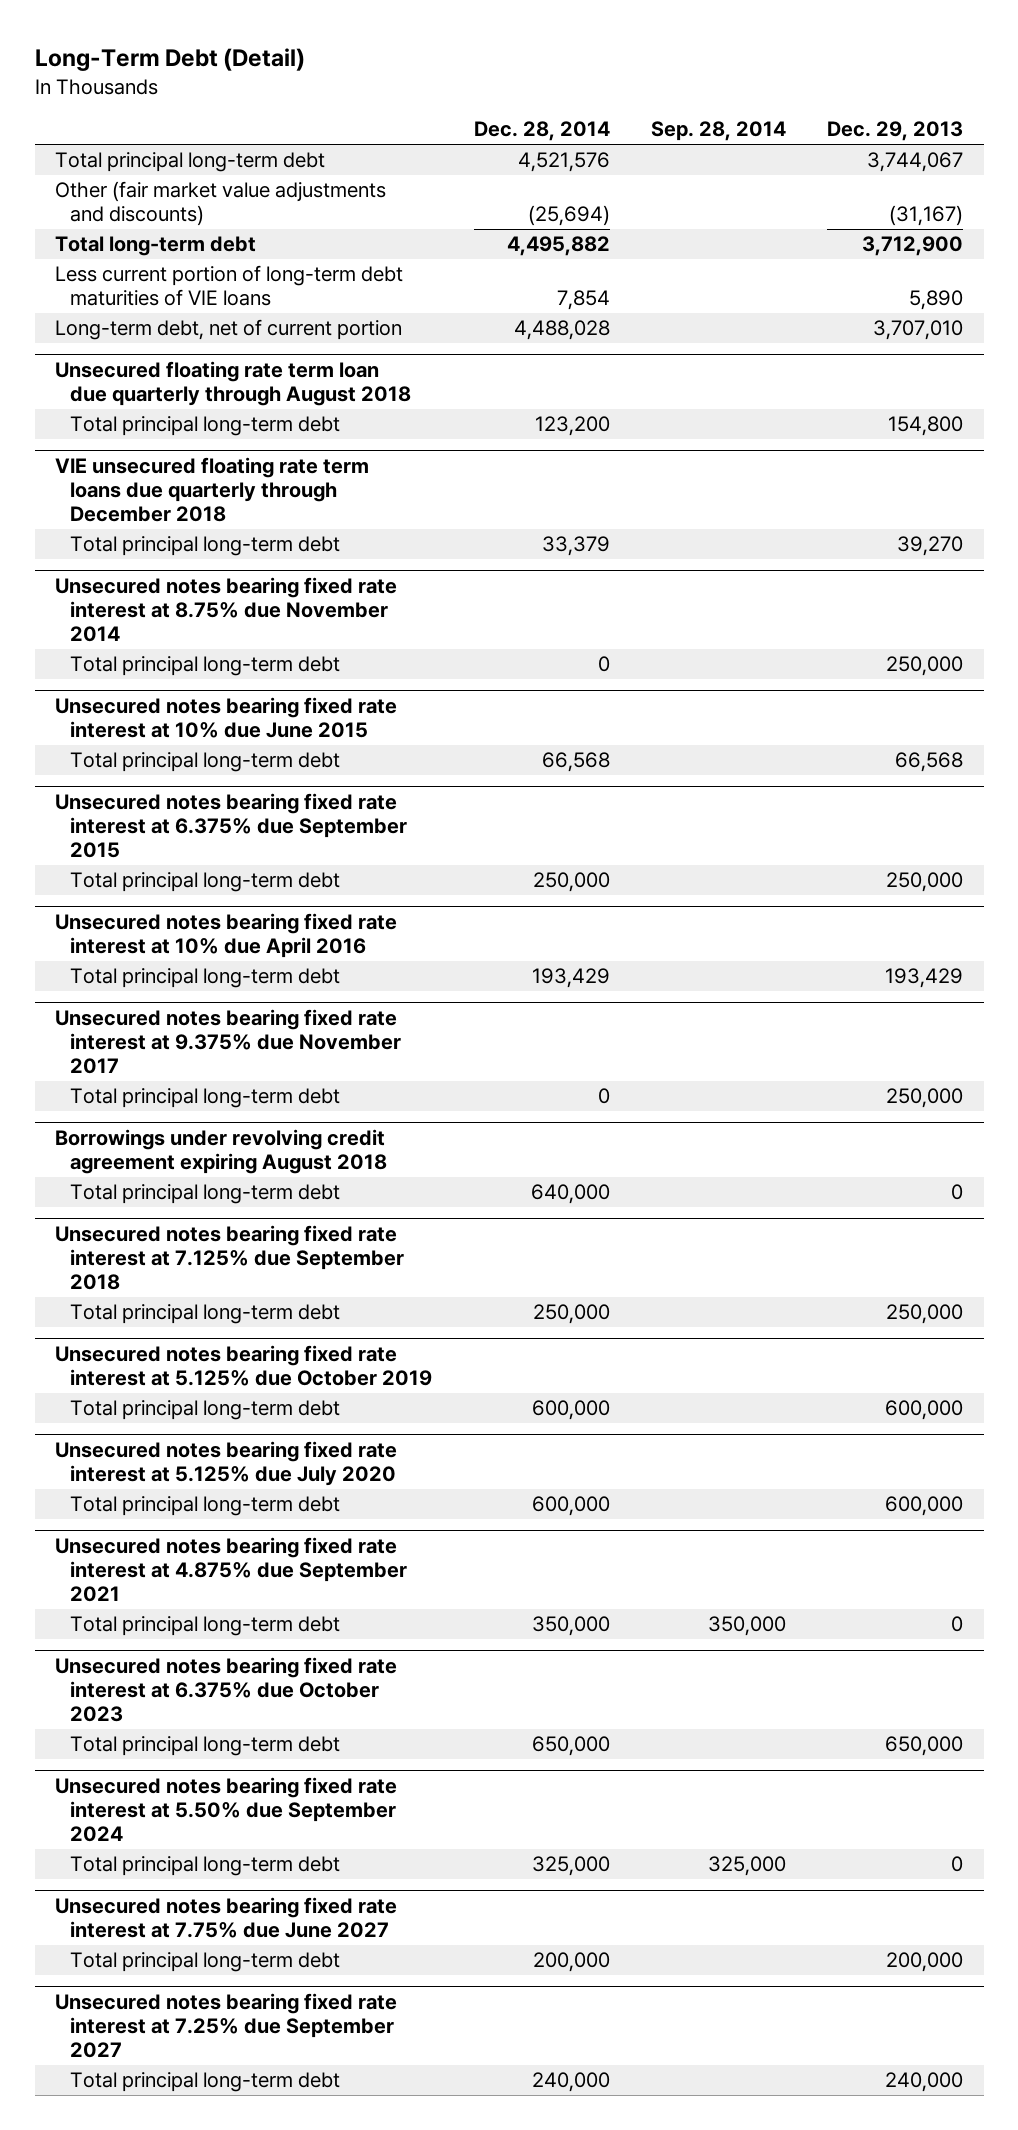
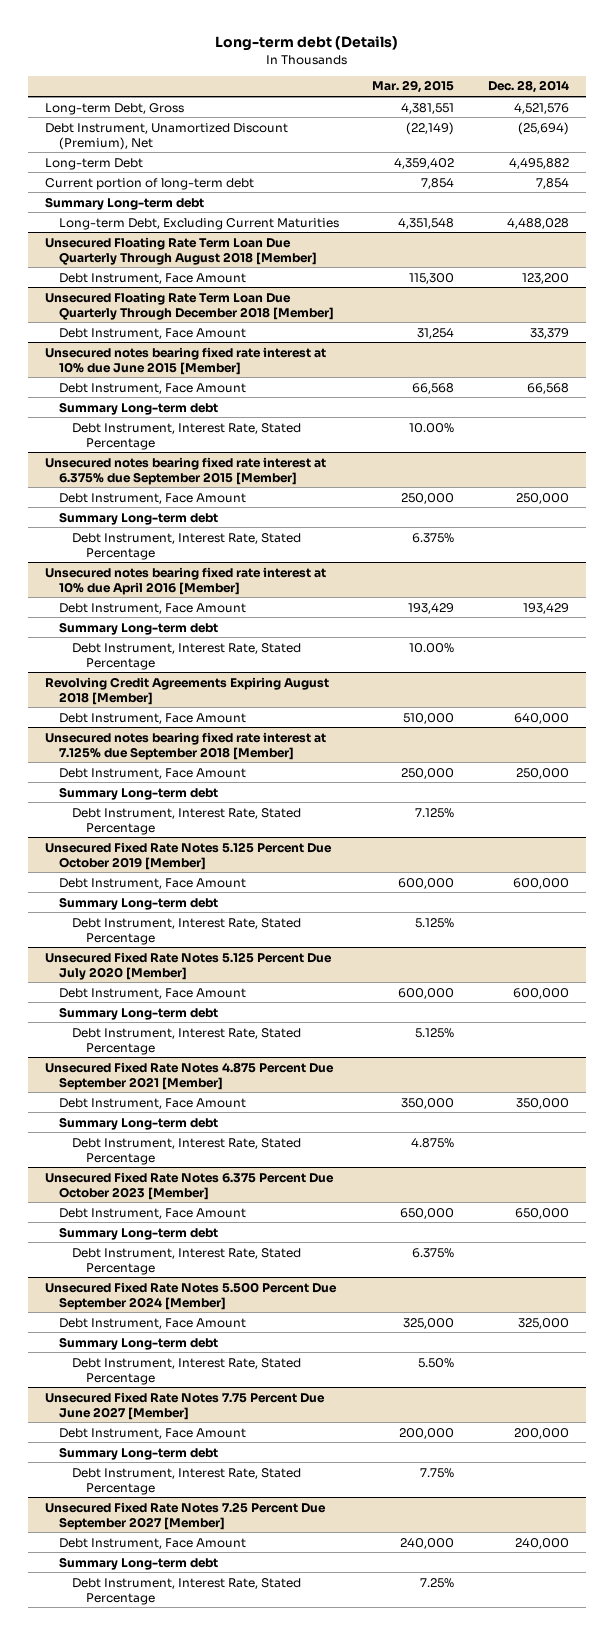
- Long-Term Debt (Detail)
+ Long-term debt (Details)
- | Dec. 28, 2014 | Sep. 28, 2014 | Dec. 29, 2013
+ | Mar. 29, 2015 | Dec. 28, 2014
- Total principal long-term debt | 4,521,576 | | 3,744,067
- Other (fair market value adjustments and discounts) | (25,694) | | (31,167)
- Total long-term debt | 4,495,882 | | 3,712,900
- Less current portion of long-term debt maturities of VIE loans | 7,854 | | 5,890
- Long-term debt, net of current portion | 4,488,028 | | 3,707,010
- Unsecured floating rate term loan due quarterly through August 2018
- Total principal long-term debt | 123,200 | | 154,800
- VIE unsecured floating rate term loans due quarterly through December 2018
- Total principal long-term debt | 33,379 | | 39,270
- Unsecured notes bearing fixed rate interest at 8.75% due November 2014
- Total principal long-term debt | 0 | | 250,000
- Unsecured notes bearing fixed rate interest at 10% due June 2015
- Total principal long-term debt | 66,568 | | 66,568
- Unsecured notes bearing fixed rate interest at 6.375% due September 2015
- Total principal long-term debt | 250,000 | | 250,000
- Unsecured notes bearing fixed rate interest at 10% due April 2016
- Total principal long-term debt | 193,429 | | 193,429
- Unsecured notes bearing fixed rate interest at 9.375% due November 2017
- Total principal long-term debt | 0 | | 250,000
- Borrowings under revolving credit agreement expiring August 2018
- Total principal long-term debt | 640,000 | | 0
- Unsecured notes bearing fixed rate interest at 7.125% due September 2018
- Total principal long-term debt | 250,000 | | 250,000
- Unsecured notes bearing fixed rate interest at 5.125% due October 2019
- Total principal long-term debt | 600,000 | | 600,000
- Unsecured notes bearing fixed rate interest at 5.125% due July 2020
- Total principal long-term debt | 600,000 | | 600,000
- Unsecured notes bearing fixed rate interest at 4.875% due September 2021
- Total principal long-term debt | 350,000 | 350,000 | 0
- Unsecured notes bearing fixed rate interest at 6.375% due October 2023
- Total principal long-term debt | 650,000 | | 650,000
- Unsecured notes bearing fixed rate interest at 5.50% due September 2024
- Total principal long-term debt | 325,000 | 325,000 | 0
- Unsecured notes bearing fixed rate interest at 7.75% due June 2027
- Total principal long-term debt | 200,000 | | 200,000
- Unsecured notes bearing fixed rate interest at 7.25% due September 2027
- Total principal long-term debt | 240,000 | | 240,000
+ Long-term Debt, Gross | 4,381,551 | 4,521,576
+ Debt Instrument, Unamortized Discount (Premium), Net | (22,149) | (25,694)
+ Long-term Debt | 4,359,402 | 4,495,882
+ Current portion of long-term debt | 7,854 | 7,854
+ Summary Long-term debt
+ Long-term Debt, Excluding Current Maturities | 4,351,548 | 4,488,028
+ Unsecured Floating Rate Term Loan Due Quarterly Through August 2018 [Member]
+ Debt Instrument, Face Amount | 115,300 | 123,200
+ Unsecured Floating Rate Term Loan Due Quarterly Through December 2018 [Member]
+ Debt Instrument, Face Amount | 31,254 | 33,379
+ Unsecured notes bearing fixed rate interest at 10% due June 2015 [Member]
+ Debt Instrument, Face Amount | 66,568 | 66,568
+ Summary Long-term debt
+ Debt Instrument, Interest Rate, Stated Percentage | 10.00% |
+ Unsecured notes bearing fixed rate interest at 6.375% due September 2015 [Member]
+ Debt Instrument, Face Amount | 250,000 | 250,000
+ Summary Long-term debt
+ Debt Instrument, Interest Rate, Stated Percentage | 6.375% |
+ Unsecured notes bearing fixed rate interest at 10% due April 2016 [Member]
+ Debt Instrument, Face Amount | 193,429 | 193,429
+ Summary Long-term debt
+ Debt Instrument, Interest Rate, Stated Percentage | 10.00% |
+ Revolving Credit Agreements Expiring August 2018 [Member]
+ Debt Instrument, Face Amount | 510,000 | 640,000
+ Unsecured notes bearing fixed rate interest at 7.125% due September 2018 [Member]
+ Debt Instrument, Face Amount | 250,000 | 250,000
+ Summary Long-term debt
+ Debt Instrument, Interest Rate, Stated Percentage | 7.125% |
+ Unsecured Fixed Rate Notes 5.125 Percent Due October 2019 [Member]
+ Debt Instrument, Face Amount | 600,000 | 600,000
+ Summary Long-term debt
+ Debt Instrument, Interest Rate, Stated Percentage | 5.125% |
+ Unsecured Fixed Rate Notes 5.125 Percent Due July 2020 [Member]
+ Debt Instrument, Face Amount | 600,000 | 600,000
+ Summary Long-term debt
+ Debt Instrument, Interest Rate, Stated Percentage | 5.125% |
+ Unsecured Fixed Rate Notes 4.875 Percent Due September 2021 [Member]
+ Debt Instrument, Face Amount | 350,000 | 350,000
+ Summary Long-term debt
+ Debt Instrument, Interest Rate, Stated Percentage | 4.875% |
+ Unsecured Fixed Rate Notes 6.375 Percent Due October 2023 [Member]
+ Debt Instrument, Face Amount | 650,000 | 650,000
+ Summary Long-term debt
+ Debt Instrument, Interest Rate, Stated Percentage | 6.375% |
+ Unsecured Fixed Rate Notes 5.500 Percent Due September 2024 [Member]
+ Debt Instrument, Face Amount | 325,000 | 325,000
+ Summary Long-term debt
+ Debt Instrument, Interest Rate, Stated Percentage | 5.50% |
+ Unsecured Fixed Rate Notes 7.75 Percent Due June 2027 [Member]
+ Debt Instrument, Face Amount | 200,000 | 200,000
+ Summary Long-term debt
+ Debt Instrument, Interest Rate, Stated Percentage | 7.75% |
+ Unsecured Fixed Rate Notes 7.25 Percent Due September 2027 [Member]
+ Debt Instrument, Face Amount | 240,000 | 240,000
+ Summary Long-term debt
+ Debt Instrument, Interest Rate, Stated Percentage | 7.25% |

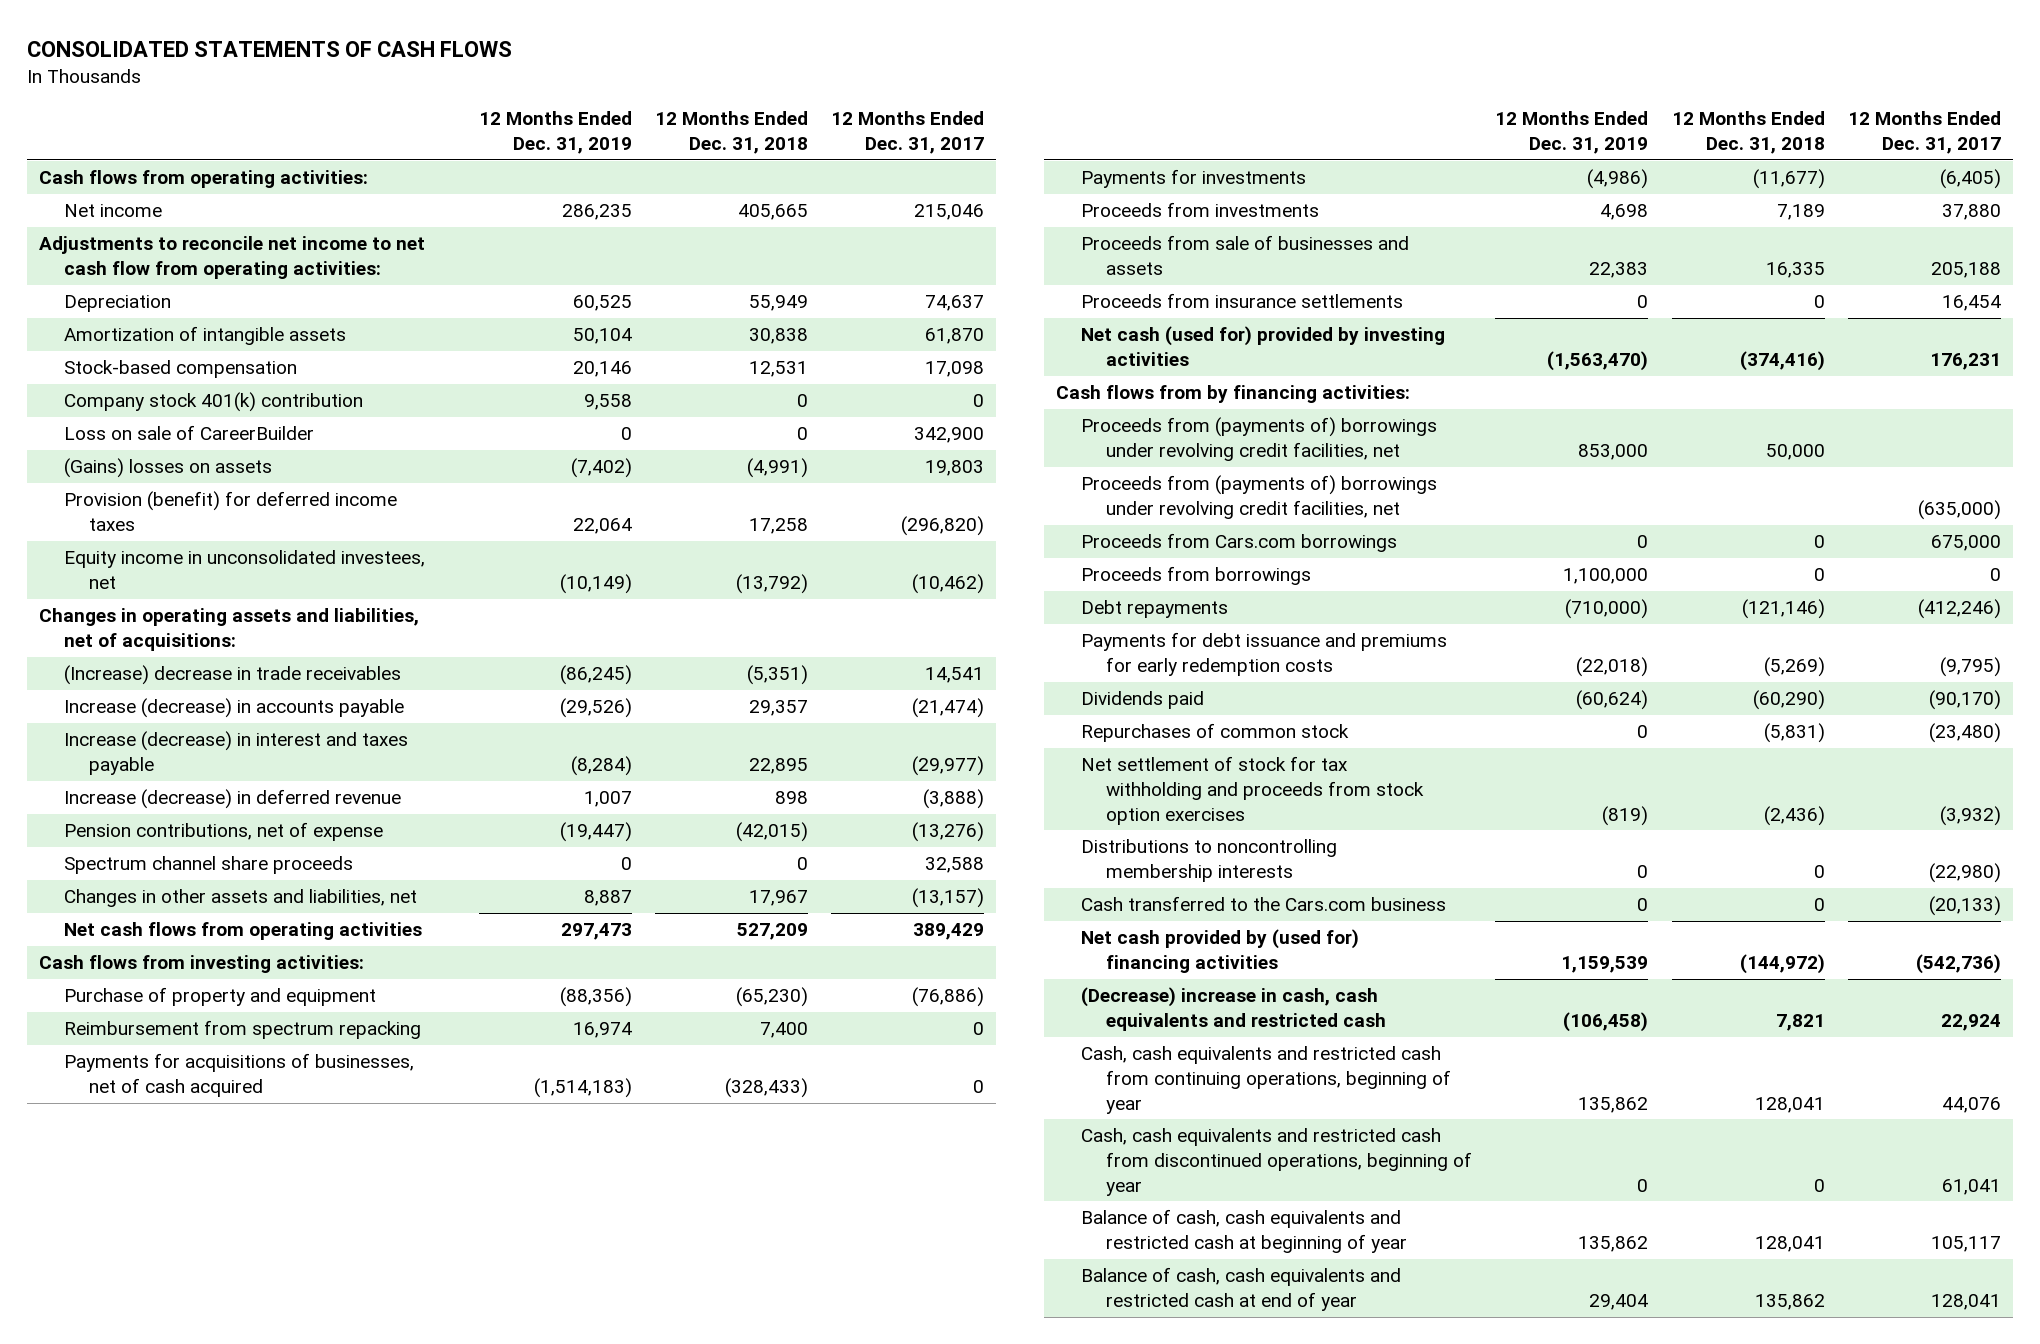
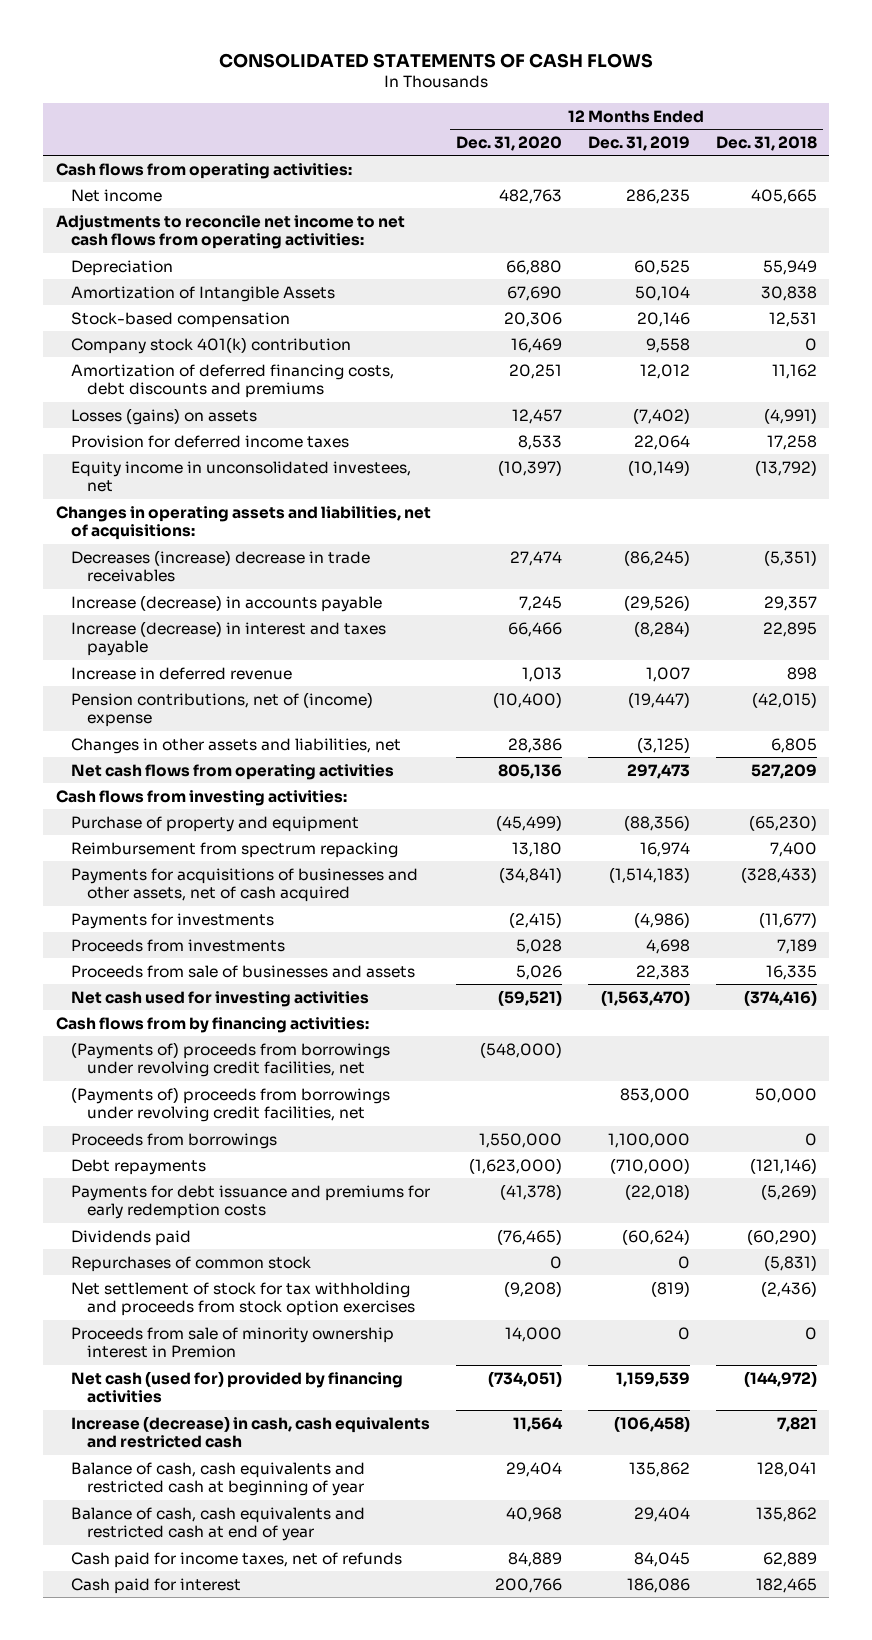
- | 12 Months Ended Dec. 31, 2019 | 12 Months Ended Dec. 31, 2018 | 12 Months Ended Dec. 31, 2017
+ | 12 Months Ended Dec. 31, 2020 | 12 Months Ended Dec. 31, 2019 | 12 Months Ended Dec. 31, 2018
- Adjustments to reconcile net income to net cash flow from operating activities:
+ Adjustments to reconcile net income to net cash flows from operating activities:
- Amortization of intangible assets | 50,104 | 30,838 | 61,870
+ Amortization of Intangible Assets | 67,690 | 50,104 | 30,838
- Loss on sale of CareerBuilder | 0 | 0 | 342,900
- (Gains) losses on assets | (7,402) | (4,991) | 19,803
- Provision (benefit) for deferred income taxes | 22,064 | 17,258 | (296,820)
+ Amortization of deferred financing costs, debt discounts and premiums | 20,251 | 12,012 | 11,162
+ Losses (gains) on assets | 12,457 | (7,402) | (4,991)
+ Provision for deferred income taxes | 8,533 | 22,064 | 17,258
- (Increase) decrease in trade receivables | (86,245) | (5,351) | 14,541
+ Decreases (increase) decrease in trade receivables | 27,474 | (86,245) | (5,351)
- Increase (decrease) in deferred revenue | 1,007 | 898 | (3,888)
- Pension contributions, net of expense | (19,447) | (42,015) | (13,276)
- Spectrum channel share proceeds | 0 | 0 | 32,588
- Changes in other assets and liabilities, net | 8,887 | 17,967 | (13,157)
+ Increase in deferred revenue | 1,013 | 1,007 | 898
+ Pension contributions, net of (income) expense | (10,400) | (19,447) | (42,015)
+ Changes in other assets and liabilities, net | 28,386 | (3,125) | 6,805
- Payments for acquisitions of businesses, net of cash acquired | (1,514,183) | (328,433) | 0
+ Payments for acquisitions of businesses and other assets, net of cash acquired | (34,841) | (1,514,183) | (328,433)
- Proceeds from insurance settlements | 0 | 0 | 16,454
- Net cash (used for) provided by investing activities | (1,563,470) | (374,416) | 176,231
+ Net cash used for investing activities | (59,521) | (1,563,470) | (374,416)
- Proceeds from (payments of) borrowings under revolving credit facilities, net | 853,000 | 50,000 |
- Proceeds from (payments of) borrowings under revolving credit facilities, net | | | (635,000)
- Proceeds from Cars.com borrowings | 0 | 0 | 675,000
+ (Payments of) proceeds from borrowings under revolving credit facilities, net | (548,000) | |
+ (Payments of) proceeds from borrowings under revolving credit facilities, net | | 853,000 | 50,000
- Distributions to noncontrolling membership interests | 0 | 0 | (22,980)
- Cash transferred to the Cars.com business | 0 | 0 | (20,133)
- Net cash provided by (used for) financing activities | 1,159,539 | (144,972) | (542,736)
- (Decrease) increase in cash, cash equivalents and restricted cash | (106,458) | 7,821 | 22,924
- Cash, cash equivalents and restricted cash from continuing operations, beginning of year | 135,862 | 128,041 | 44,076
- Cash, cash equivalents and restricted cash from discontinued operations, beginning of year | 0 | 0 | 61,041
+ Proceeds from sale of minority ownership interest in Premion | 14,000 | 0 | 0
+ Net cash (used for) provided by financing activities | (734,051) | 1,159,539 | (144,972)
+ Increase (decrease) in cash, cash equivalents and restricted cash | 11,564 | (106,458) | 7,821
+ Cash paid for income taxes, net of refunds | 84,889 | 84,045 | 62,889
+ Cash paid for interest | 200,766 | 186,086 | 182,465

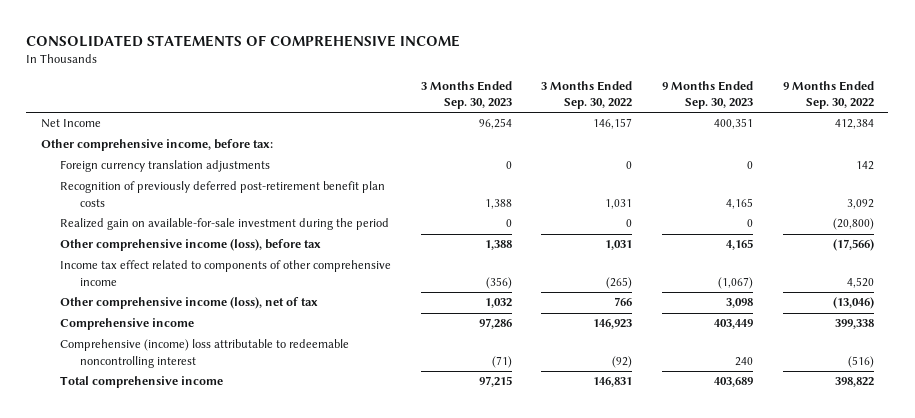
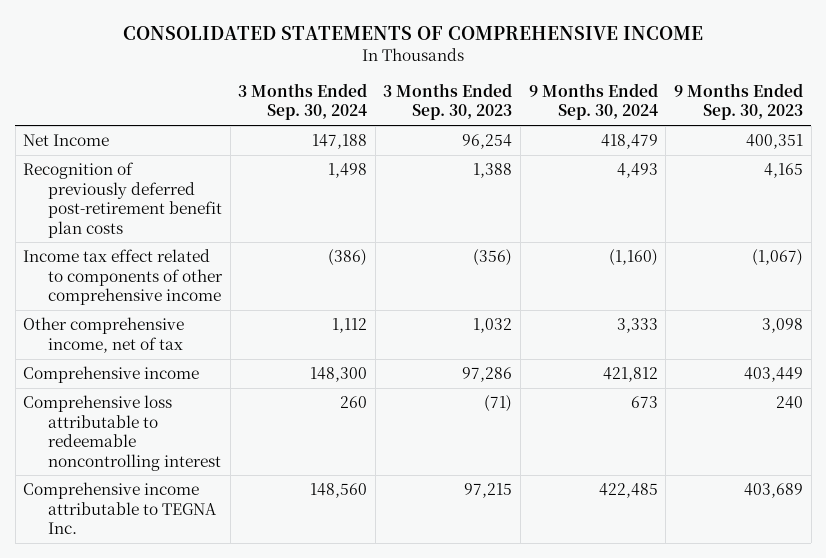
- | 3 Months Ended Sep. 30, 2023 | 3 Months Ended Sep. 30, 2022 | 9 Months Ended Sep. 30, 2023 | 9 Months Ended Sep. 30, 2022
+ | 3 Months Ended Sep. 30, 2024 | 3 Months Ended Sep. 30, 2023 | 9 Months Ended Sep. 30, 2024 | 9 Months Ended Sep. 30, 2023
- Other comprehensive income, before tax:
- Foreign currency translation adjustments | 0 | 0 | 0 | 142
- Realized gain on available-for-sale investment during the period | 0 | 0 | 0 | (20,800)
- Other comprehensive income (loss), before tax | 1,388 | 1,031 | 4,165 | (17,566)
- Other comprehensive income (loss), net of tax | 1,032 | 766 | 3,098 | (13,046)
+ Other comprehensive income, net of tax | 1,112 | 1,032 | 3,333 | 3,098
- Comprehensive (income) loss attributable to redeemable noncontrolling interest | (71) | (92) | 240 | (516)
- Total comprehensive income | 97,215 | 146,831 | 403,689 | 398,822
+ Comprehensive loss attributable to redeemable noncontrolling interest | 260 | (71) | 673 | 240
+ Comprehensive income attributable to TEGNA Inc. | 148,560 | 97,215 | 422,485 | 403,689

